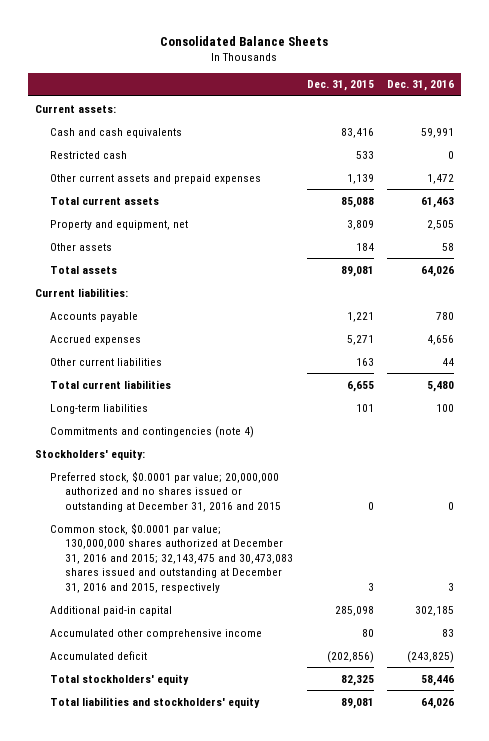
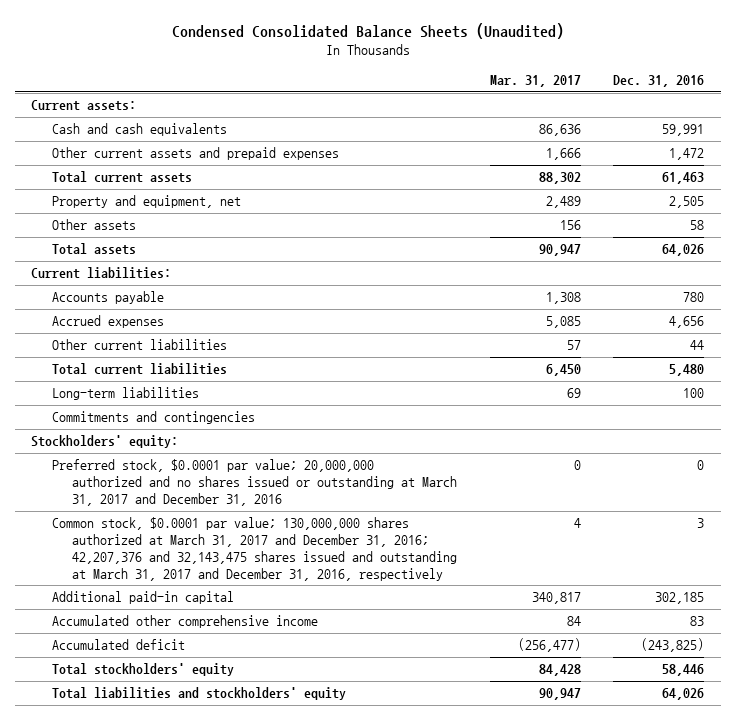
- Consolidated Balance Sheets
+ Condensed Consolidated Balance Sheets (Unaudited)
- | Dec. 31, 2015 | Dec. 31, 2016
+ | Mar. 31, 2017 | Dec. 31, 2016
- Restricted cash | 533 | 0
- Commitments and contingencies (note 4)
+ Commitments and contingencies
- Preferred stock, $0.0001 par value; 20,000,000 authorized and no shares issued or outstanding at December 31, 2016 and 2015 | 0 | 0
- Common stock, $0.0001 par value; 130,000,000 shares authorized at December 31, 2016 and 2015; 32,143,475 and 30,473,083 shares issued and outstanding at December 31, 2016 and 2015, respectively | 3 | 3
+ Preferred stock, $0.0001 par value; 20,000,000 authorized and no shares issued or outstanding at March 31, 2017 and December 31, 2016 | 0 | 0
+ Common stock, $0.0001 par value; 130,000,000 shares authorized at March 31, 2017 and December 31, 2016; 42,207,376 and 32,143,475 shares issued and outstanding at March 31, 2017 and December 31, 2016, respectively | 4 | 3

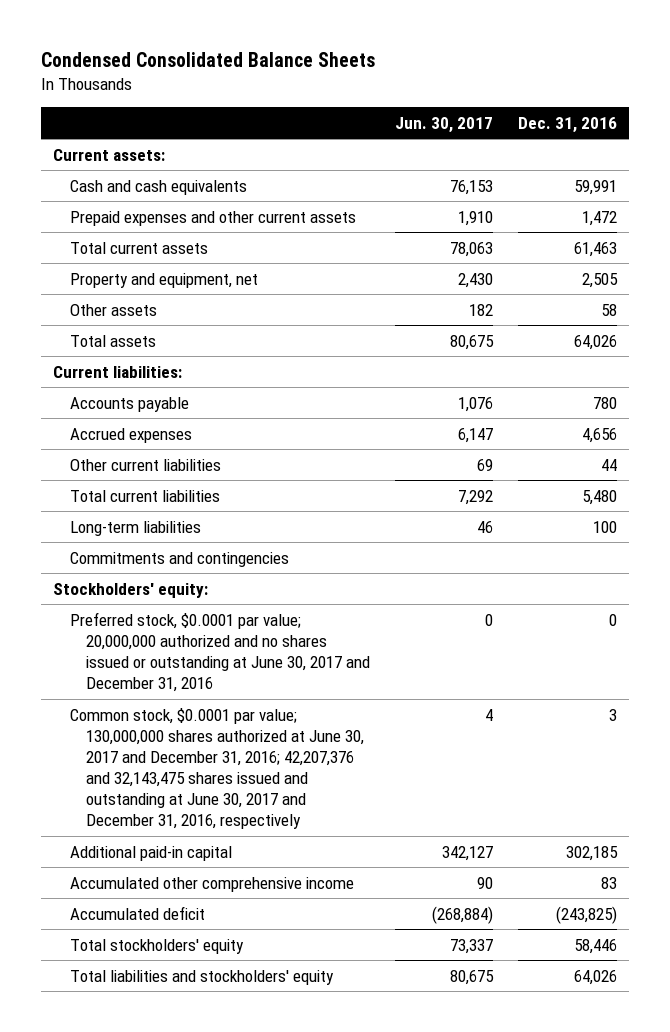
- Condensed Consolidated Balance Sheets (Unaudited)
+ Condensed Consolidated Balance Sheets
- | Mar. 31, 2017 | Dec. 31, 2016
+ | Jun. 30, 2017 | Dec. 31, 2016
- Other current assets and prepaid expenses | 1,666 | 1,472
+ Prepaid expenses and other current assets | 1,910 | 1,472
- Preferred stock, $0.0001 par value; 20,000,000 authorized and no shares issued or outstanding at March 31, 2017 and December 31, 2016 | 0 | 0
- Common stock, $0.0001 par value; 130,000,000 shares authorized at March 31, 2017 and December 31, 2016; 42,207,376 and 32,143,475 shares issued and outstanding at March 31, 2017 and December 31, 2016, respectively | 4 | 3
+ Preferred stock, $0.0001 par value; 20,000,000 authorized and no shares issued or outstanding at June 30, 2017 and December 31, 2016 | 0 | 0
+ Common stock, $0.0001 par value; 130,000,000 shares authorized at June 30, 2017 and December 31, 2016; 42,207,376 and 32,143,475 shares issued and outstanding at June 30, 2017 and December 31, 2016, respectively | 4 | 3

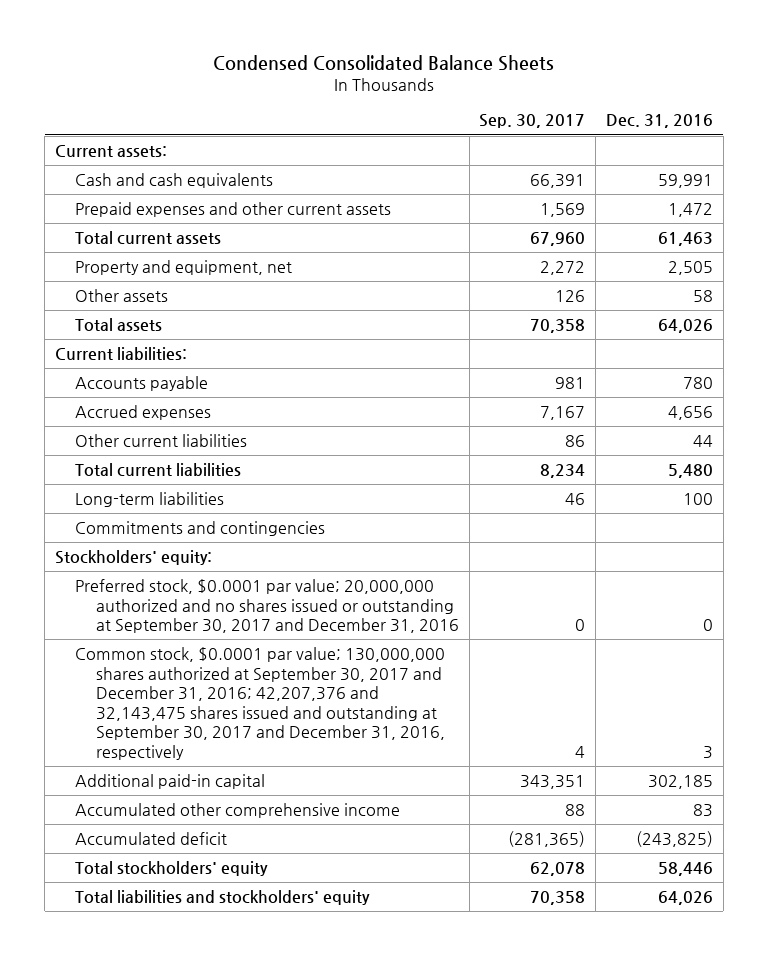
- | Jun. 30, 2017 | Dec. 31, 2016
+ | Sep. 30, 2017 | Dec. 31, 2016
- Preferred stock, $0.0001 par value; 20,000,000 authorized and no shares issued or outstanding at June 30, 2017 and December 31, 2016 | 0 | 0
- Common stock, $0.0001 par value; 130,000,000 shares authorized at June 30, 2017 and December 31, 2016; 42,207,376 and 32,143,475 shares issued and outstanding at June 30, 2017 and December 31, 2016, respectively | 4 | 3
+ Preferred stock, $0.0001 par value; 20,000,000 authorized and no shares issued or outstanding at September 30, 2017 and December 31, 2016 | 0 | 0
+ Common stock, $0.0001 par value; 130,000,000 shares authorized at September 30, 2017 and December 31, 2016; 42,207,376 and 32,143,475 shares issued and outstanding at September 30, 2017 and December 31, 2016, respectively | 4 | 3

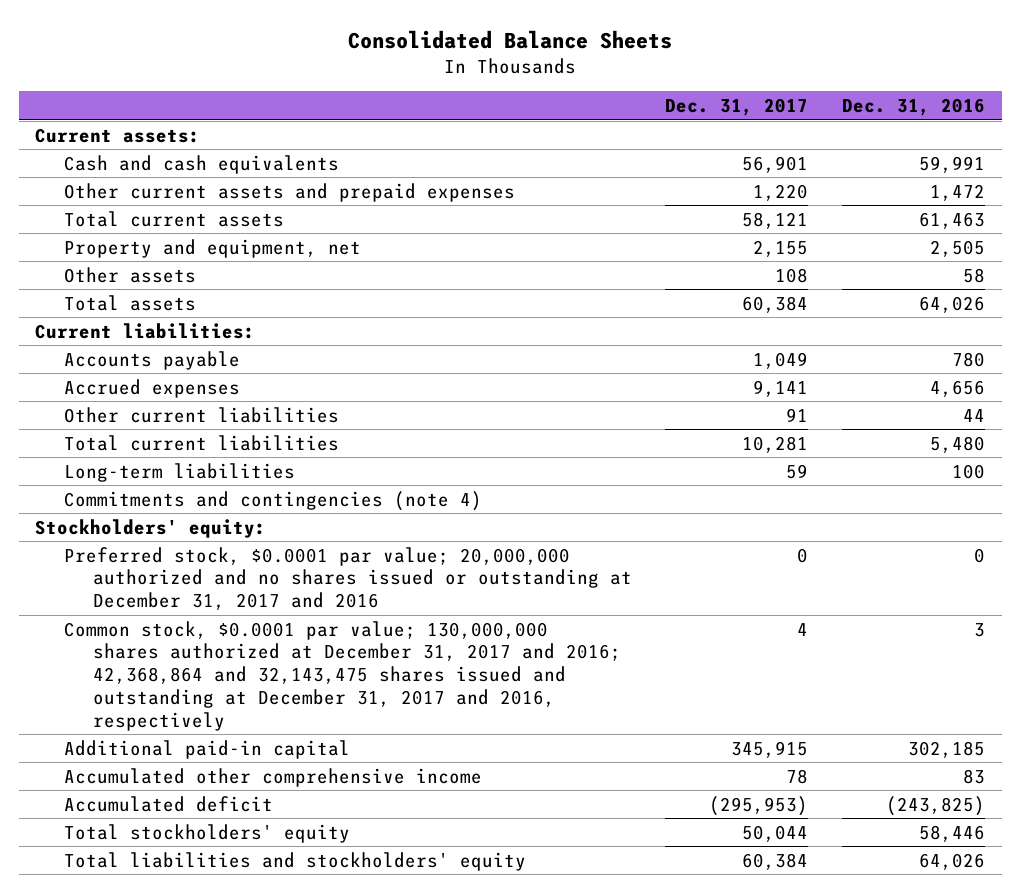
- Condensed Consolidated Balance Sheets
+ Consolidated Balance Sheets
- | Sep. 30, 2017 | Dec. 31, 2016
+ | Dec. 31, 2017 | Dec. 31, 2016
- Prepaid expenses and other current assets | 1,569 | 1,472
+ Other current assets and prepaid expenses | 1,220 | 1,472
- Commitments and contingencies
+ Commitments and contingencies (note 4)
- Preferred stock, $0.0001 par value; 20,000,000 authorized and no shares issued or outstanding at September 30, 2017 and December 31, 2016 | 0 | 0
- Common stock, $0.0001 par value; 130,000,000 shares authorized at September 30, 2017 and December 31, 2016; 42,207,376 and 32,143,475 shares issued and outstanding at September 30, 2017 and December 31, 2016, respectively | 4 | 3
+ Preferred stock, $0.0001 par value; 20,000,000 authorized and no shares issued or outstanding at December 31, 2017 and 2016 | 0 | 0
+ Common stock, $0.0001 par value; 130,000,000 shares authorized at December 31, 2017 and 2016; 42,368,864 and 32,143,475 shares issued and outstanding at December 31, 2017 and 2016, respectively | 4 | 3

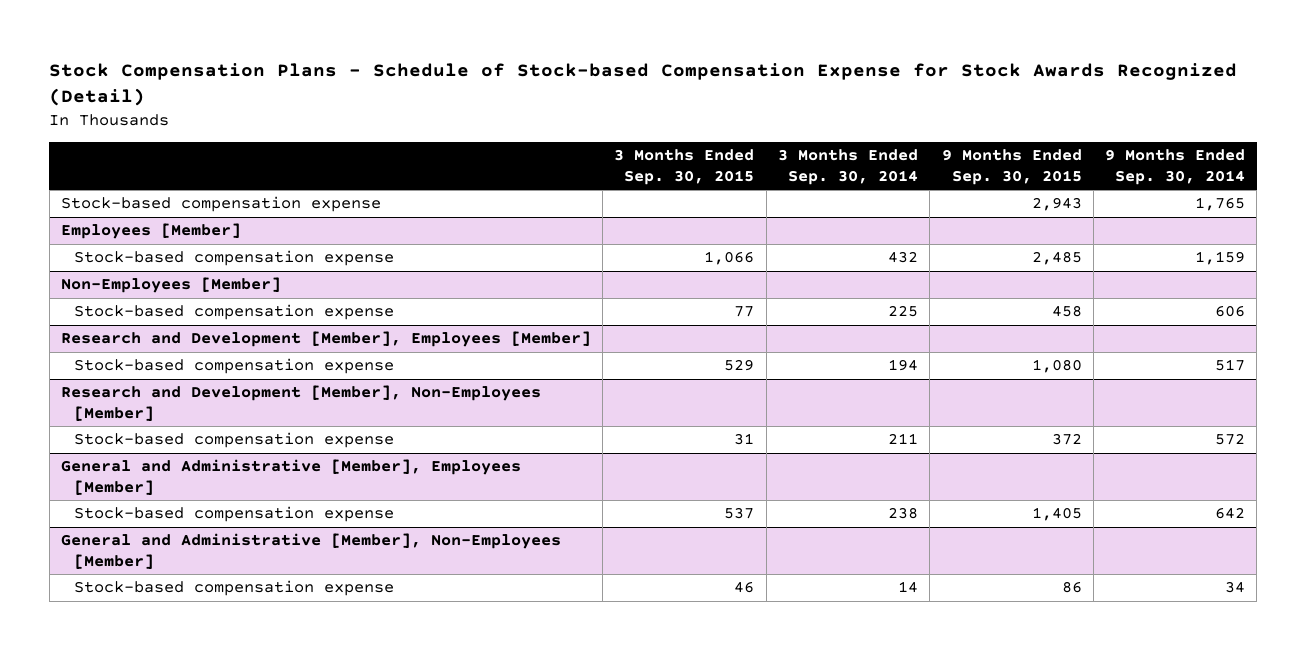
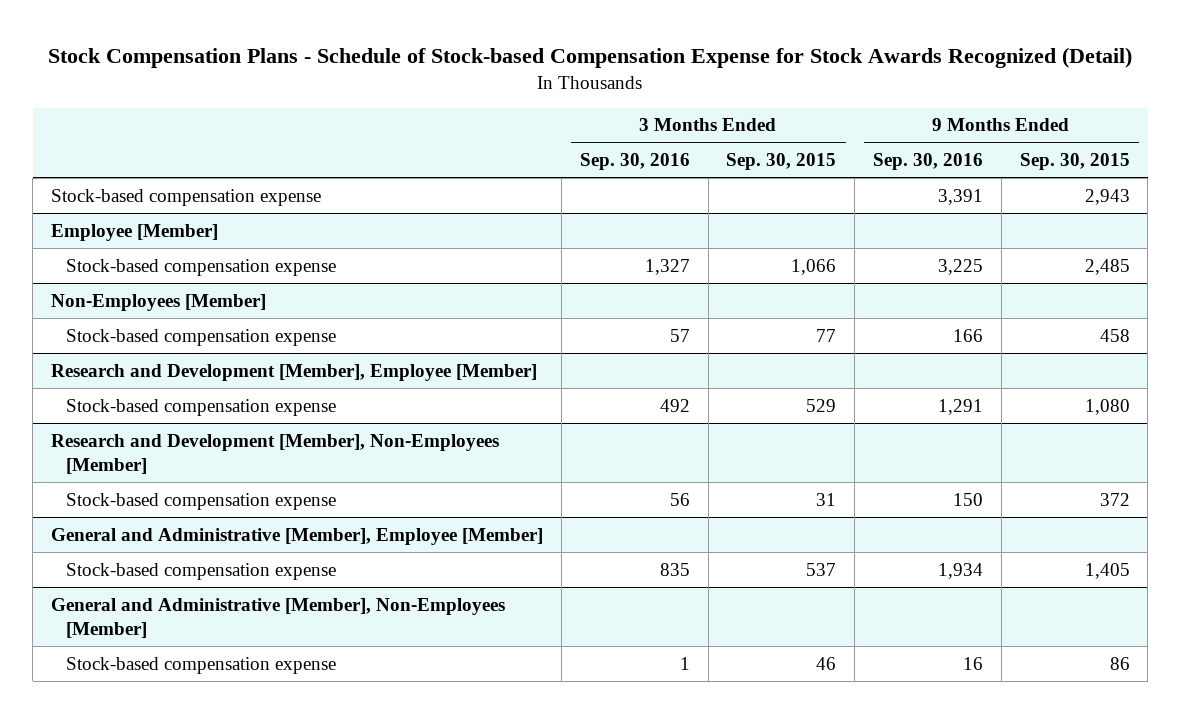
- | 3 Months Ended Sep. 30, 2015 | 3 Months Ended Sep. 30, 2014 | 9 Months Ended Sep. 30, 2015 | 9 Months Ended Sep. 30, 2014
+ | 3 Months Ended Sep. 30, 2016 | 3 Months Ended Sep. 30, 2015 | 9 Months Ended Sep. 30, 2016 | 9 Months Ended Sep. 30, 2015
- Employees [Member]
+ Employee [Member]
- Research and Development [Member], Employees [Member]
+ Research and Development [Member], Employee [Member]
- General and Administrative [Member], Employees [Member]
+ General and Administrative [Member], Employee [Member]

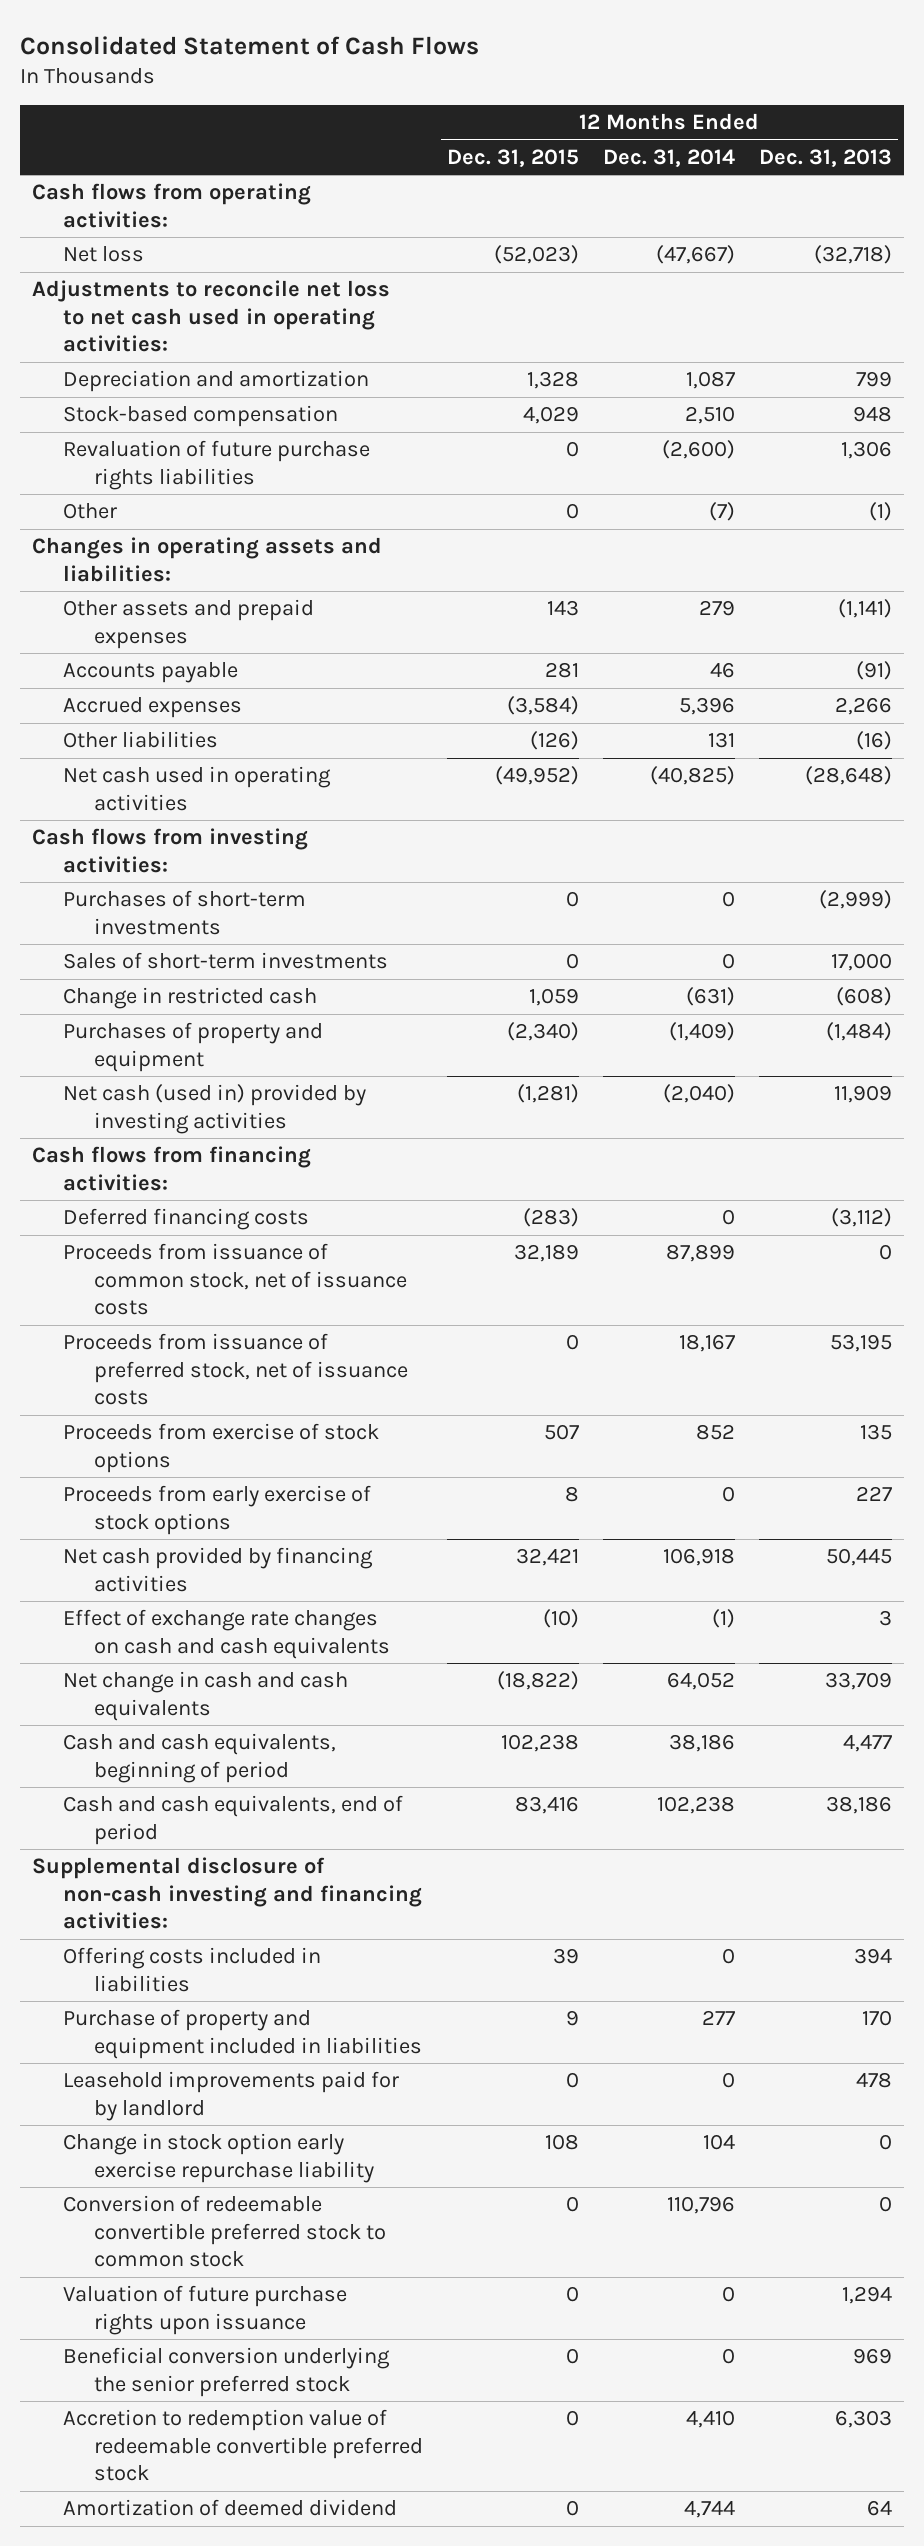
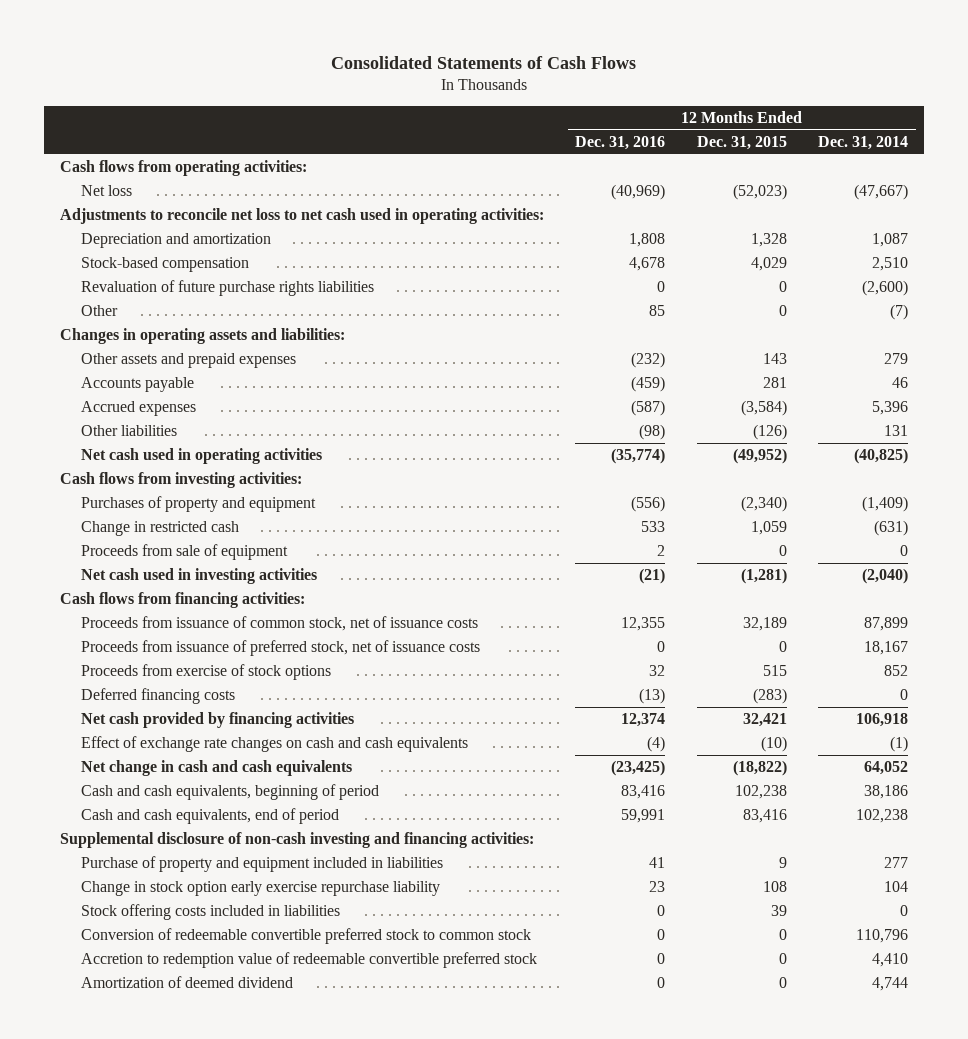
- Consolidated Statement of Cash Flows
+ Consolidated Statements of Cash Flows
- | 12 Months Ended Dec. 31, 2015 | 12 Months Ended Dec. 31, 2014 | 12 Months Ended Dec. 31, 2013
+ | 12 Months Ended Dec. 31, 2016 | 12 Months Ended Dec. 31, 2015 | 12 Months Ended Dec. 31, 2014
- Purchases of short-term investments | 0 | 0 | (2,999)
- Sales of short-term investments | 0 | 0 | 17,000
- Net cash (used in) provided by investing activities | (1,281) | (2,040) | 11,909
moved down: Change in restricted cash | 533 | 1,059 | (631)
+ Proceeds from sale of equipment | 2 | 0 | 0
+ Net cash used in investing activities | (21) | (1,281) | (2,040)
- Proceeds from exercise of stock options | 507 | 852 | 135
- Proceeds from early exercise of stock options | 8 | 0 | 227
+ Proceeds from exercise of stock options | 32 | 515 | 852
moved down: Deferred financing costs | (13) | (283) | 0
- Offering costs included in liabilities | 39 | 0 | 394
- Leasehold improvements paid for by landlord | 0 | 0 | 478
+ Stock offering costs included in liabilities | 0 | 39 | 0
- Valuation of future purchase rights upon issuance | 0 | 0 | 1,294
- Beneficial conversion underlying the senior preferred stock | 0 | 0 | 969

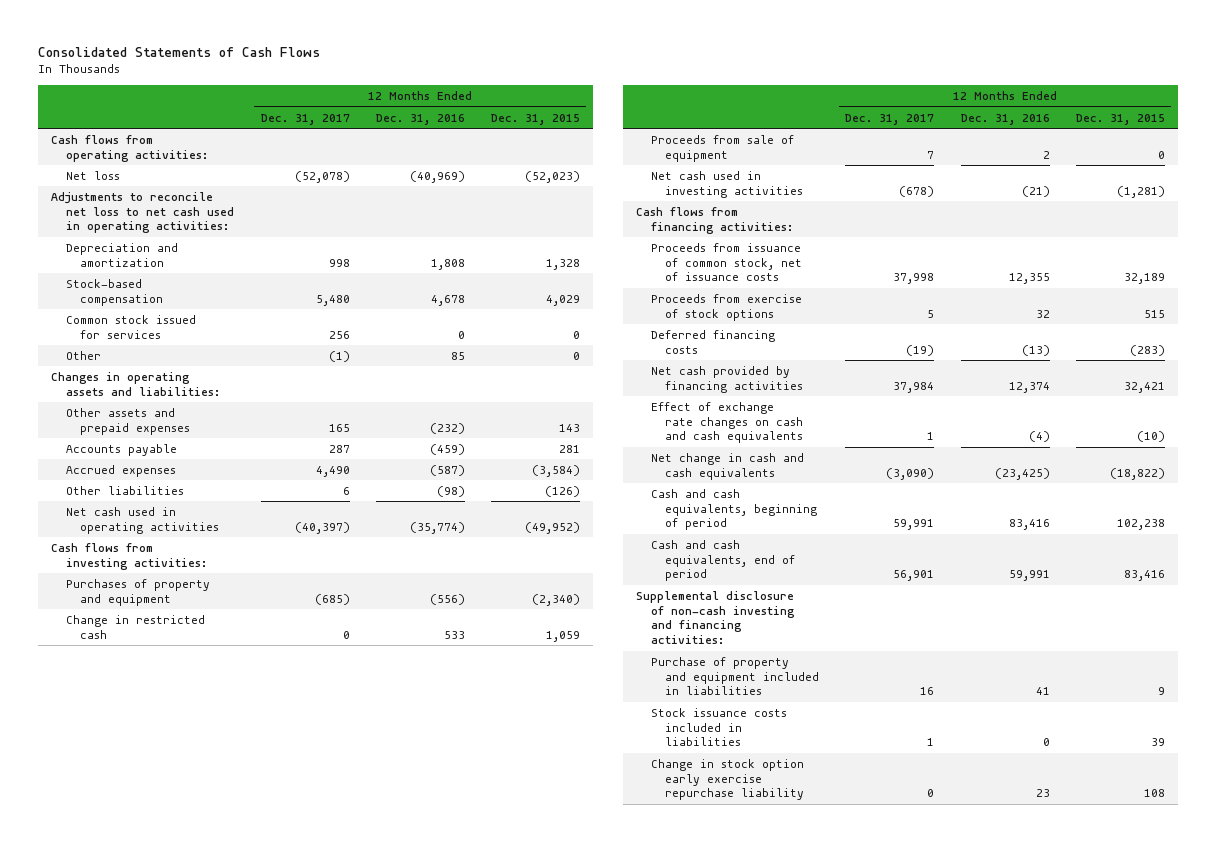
- | 12 Months Ended Dec. 31, 2016 | 12 Months Ended Dec. 31, 2015 | 12 Months Ended Dec. 31, 2014
+ | 12 Months Ended Dec. 31, 2017 | 12 Months Ended Dec. 31, 2016 | 12 Months Ended Dec. 31, 2015
- Revaluation of future purchase rights liabilities | 0 | 0 | (2,600)
+ Common stock issued for services | 256 | 0 | 0
- Proceeds from issuance of preferred stock, net of issuance costs | 0 | 0 | 18,167
+ Stock issuance costs included in liabilities | 1 | 0 | 39
- Stock offering costs included in liabilities | 0 | 39 | 0
- Conversion of redeemable convertible preferred stock to common stock | 0 | 0 | 110,796
- Accretion to redemption value of redeemable convertible preferred stock | 0 | 0 | 4,410
- Amortization of deemed dividend | 0 | 0 | 4,744

